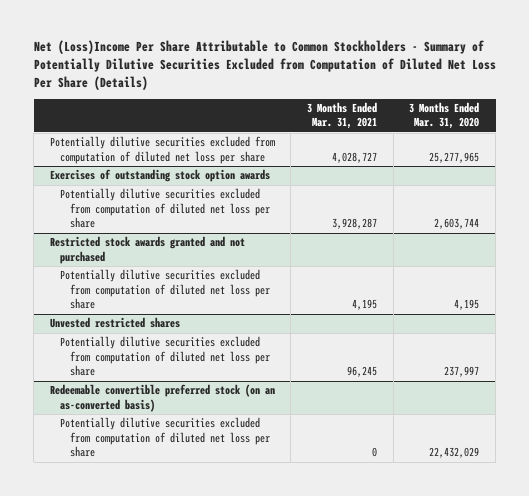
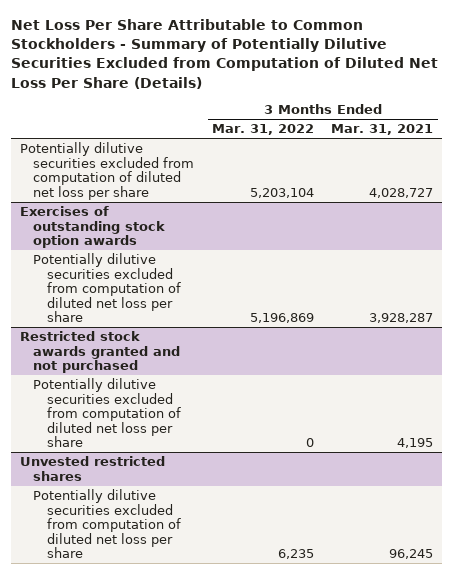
- Net (Loss)Income Per Share Attributable to Common Stockholders - Summary of Potentially Dilutive Securities Excluded from Computation of Diluted Net Loss Per Share (Details)
+ Net Loss Per Share Attributable to Common Stockholders - Summary of Potentially Dilutive Securities Excluded from Computation of Diluted Net Loss Per Share (Details)
- | 3 Months Ended Mar. 31, 2021 | 3 Months Ended Mar. 31, 2020
+ | 3 Months Ended Mar. 31, 2022 | 3 Months Ended Mar. 31, 2021
- Redeemable convertible preferred stock (on an as-converted basis)
- Potentially dilutive securities excluded from computation of diluted net loss per share | 0 | 22,432,029

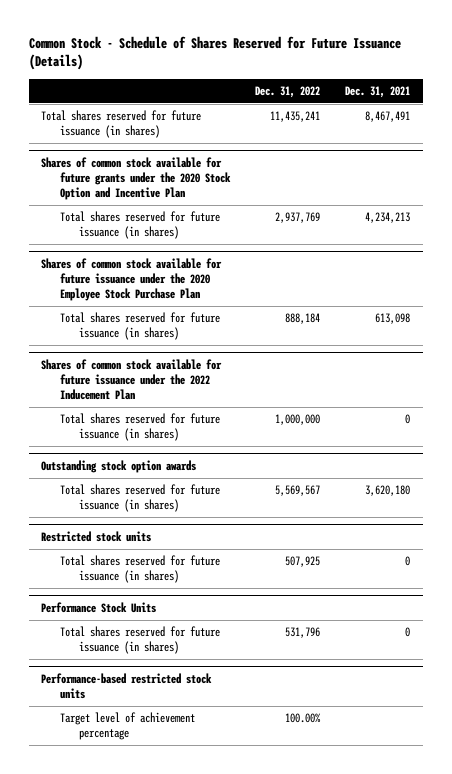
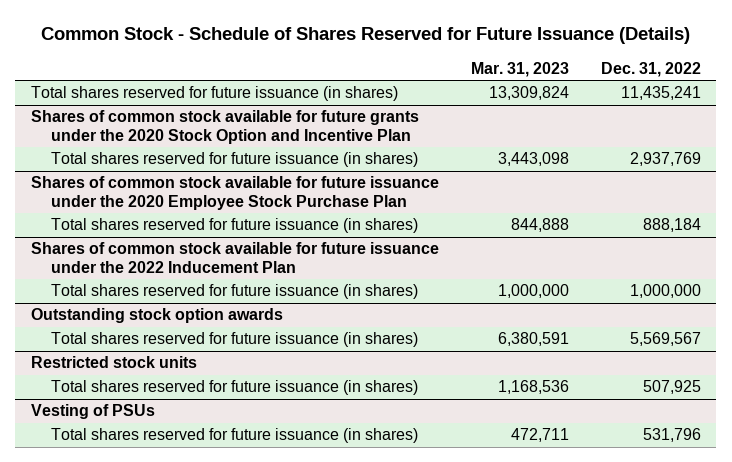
- | Dec. 31, 2022 | Dec. 31, 2021
+ | Mar. 31, 2023 | Dec. 31, 2022
- Performance Stock Units
+ Vesting of PSUs
- Performance-based restricted stock units
- Target level of achievement percentage | 100.00% |

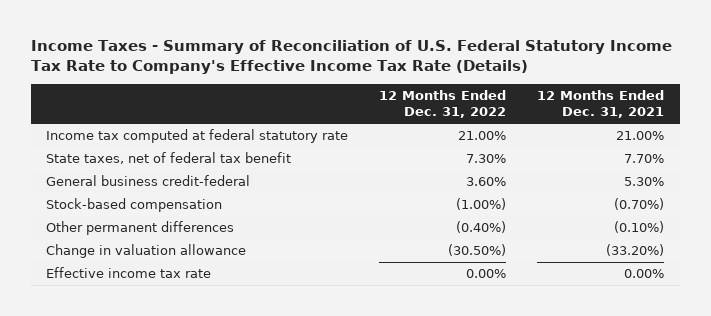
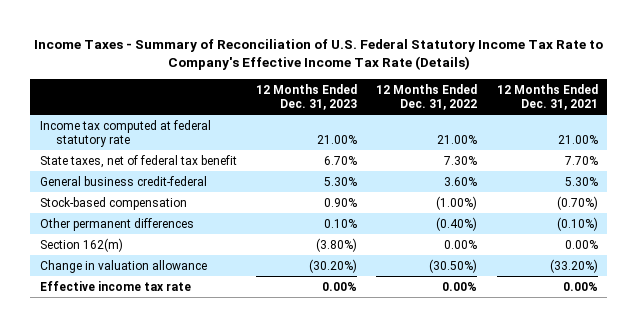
- | 12 Months Ended Dec. 31, 2022 | 12 Months Ended Dec. 31, 2021
+ | 12 Months Ended Dec. 31, 2023 | 12 Months Ended Dec. 31, 2022 | 12 Months Ended Dec. 31, 2021
+ Section 162(m) | (3.80%) | 0.00% | 0.00%

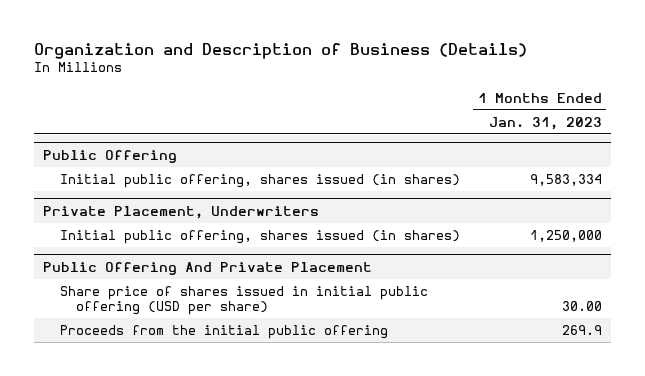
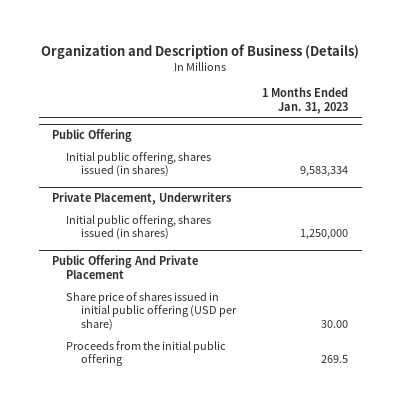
@ Public Offering And Private Placement
- Proceeds from the initial public offering | 269.9
+ Proceeds from the initial public offering | 269.5

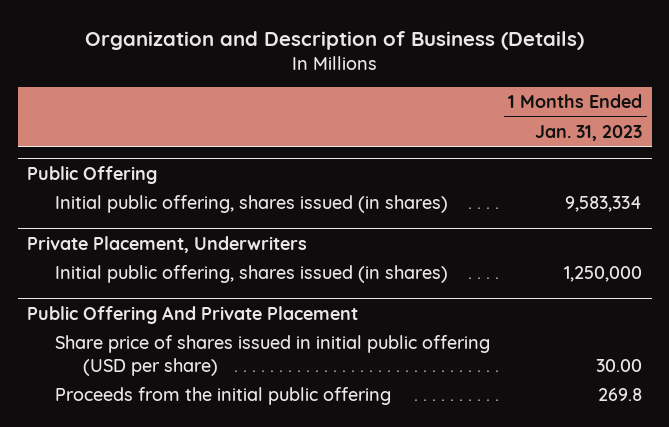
@ Public Offering And Private Placement
- Proceeds from the initial public offering | 269.5
+ Proceeds from the initial public offering | 269.8

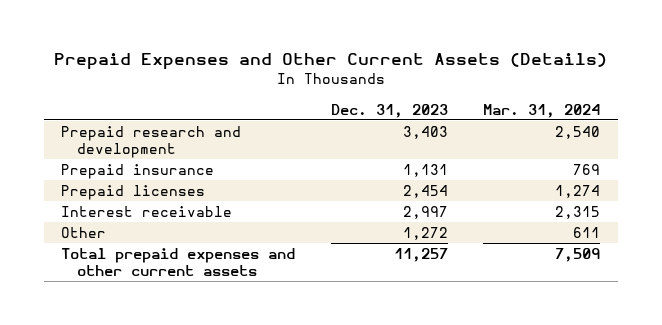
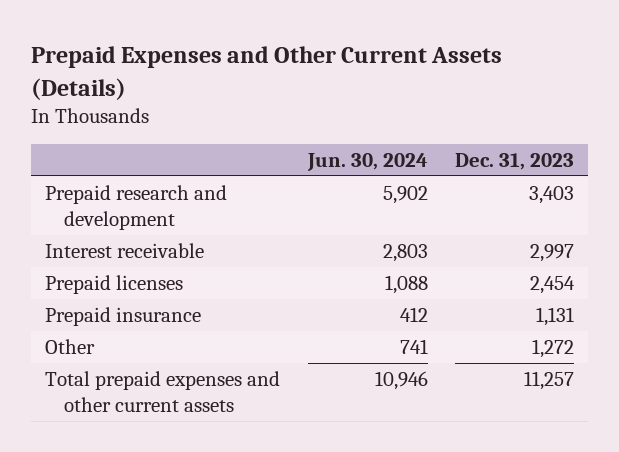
- | Dec. 31, 2023 | Mar. 31, 2024
+ | Jun. 30, 2024 | Dec. 31, 2023
moved down: Prepaid licenses | 1,088 | 2,454
moved down: Prepaid insurance | 412 | 1,131

